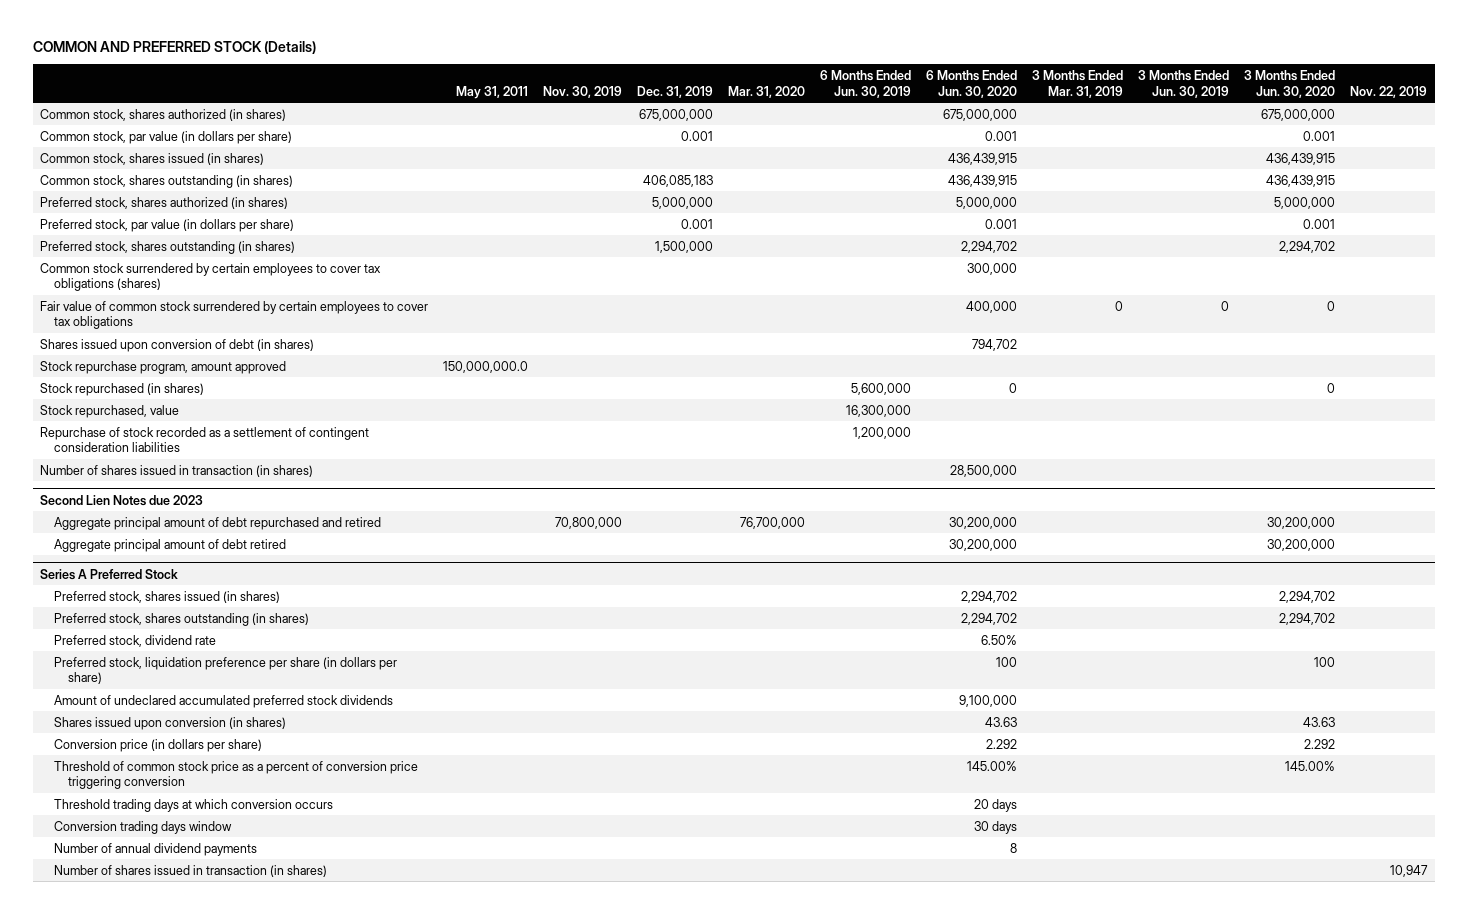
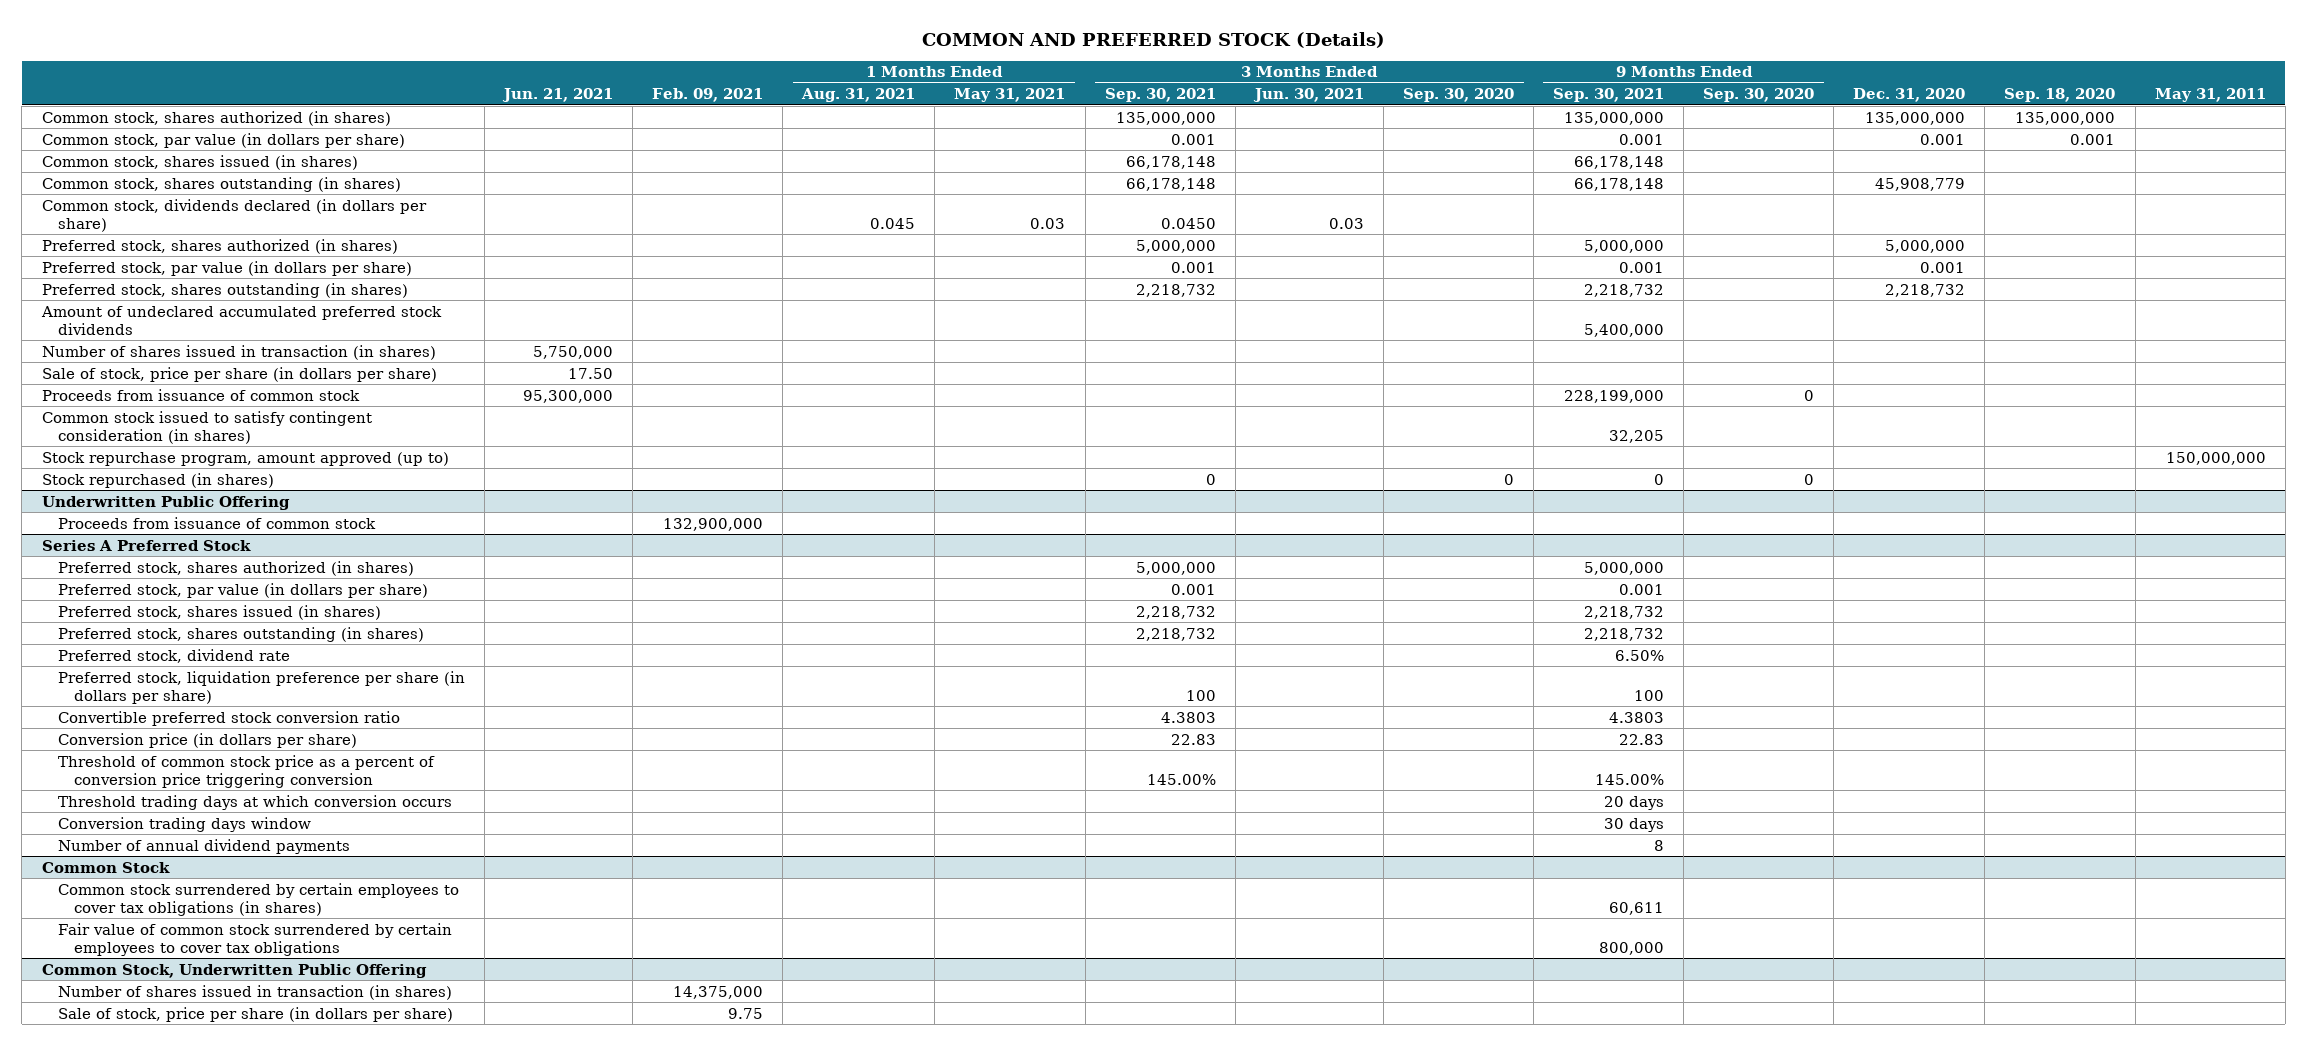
- | May 31, 2011 | Nov. 30, 2019 | Dec. 31, 2019 | Mar. 31, 2020 | 6 Months Ended Jun. 30, 2019 | 6 Months Ended Jun. 30, 2020 | 3 Months Ended Mar. 31, 2019 | 3 Months Ended Jun. 30, 2019 | 3 Months Ended Jun. 30, 2020 | Nov. 22, 2019
+ | Jun. 21, 2021 | Feb. 09, 2021 | 1 Months Ended Aug. 31, 2021 | 1 Months Ended May 31, 2021 | 3 Months Ended Sep. 30, 2021 | 3 Months Ended Jun. 30, 2021 | 3 Months Ended Sep. 30, 2020 | 9 Months Ended Sep. 30, 2021 | 9 Months Ended Sep. 30, 2020 | Dec. 31, 2020 | Sep. 18, 2020 | May 31, 2011
+ Common stock, dividends declared (in dollars per share) | | | 0.045 | 0.03 | 0.0450 | 0.03 | | | | | |
- Common stock surrendered by certain employees to cover tax obligations (shares) | | | | | | 300,000 | | | |
- Fair value of common stock surrendered by certain employees to cover tax obligations | | | | | | 400,000 | 0 | 0 | 0 |
- Shares issued upon conversion of debt (in shares) | | | | | | 794,702 | | | |
- Stock repurchase program, amount approved | 150,000,000.0 | | | | | | | | |
- Stock repurchased, value | | | | | 16,300,000 | | | | |
- Repurchase of stock recorded as a settlement of contingent consideration liabilities | | | | | 1,200,000 | | | | |
+ Amount of undeclared accumulated preferred stock dividends | | | | | | | | 5,400,000 | | | |
- Second Lien Notes due 2023
- Aggregate principal amount of debt repurchased and retired | | 70,800,000 | | 76,700,000 | | 30,200,000 | | | 30,200,000 |
- Aggregate principal amount of debt retired | | | | | | 30,200,000 | | | 30,200,000 |
+ Sale of stock, price per share (in dollars per share) | 17.50 | | | | | | | | | | |
+ Proceeds from issuance of common stock | 95,300,000 | | | | | | | 228,199,000 | 0 | | |
+ Common stock issued to satisfy contingent consideration (in shares) | | | | | | | | 32,205 | | | |
+ Stock repurchase program, amount approved (up to) | | | | | | | | | | | | 150,000,000
moved down: Stock repurchased (in shares) | | | | | 0 | | 0 | 0 | 0 | | |
+ Underwritten Public Offering
+ Proceeds from issuance of common stock | | 132,900,000 | | | | | | | | | |
@ Series A Preferred Stock
+ Preferred stock, shares authorized (in shares) | | | | | 5,000,000 | | | 5,000,000 | | | |
+ Preferred stock, par value (in dollars per share) | | | | | 0.001 | | | 0.001 | | | |
- Amount of undeclared accumulated preferred stock dividends | | | | | | 9,100,000 | | | |
- Shares issued upon conversion (in shares) | | | | | | 43.63 | | | 43.63 |
+ Convertible preferred stock conversion ratio | | | | | 4.3803 | | | 4.3803 | | | |
- Number of shares issued in transaction (in shares) | | | | | | | | | | 10,947
+ Common Stock
+ Common stock surrendered by certain employees to cover tax obligations (in shares) | | | | | | | | 60,611 | | | |
+ Fair value of common stock surrendered by certain employees to cover tax obligations | | | | | | | | 800,000 | | | |
+ Common Stock, Underwritten Public Offering
+ Number of shares issued in transaction (in shares) | | 14,375,000 | | | | | | | | | |
+ Sale of stock, price per share (in dollars per share) | | 9.75 | | | | | | | | | |

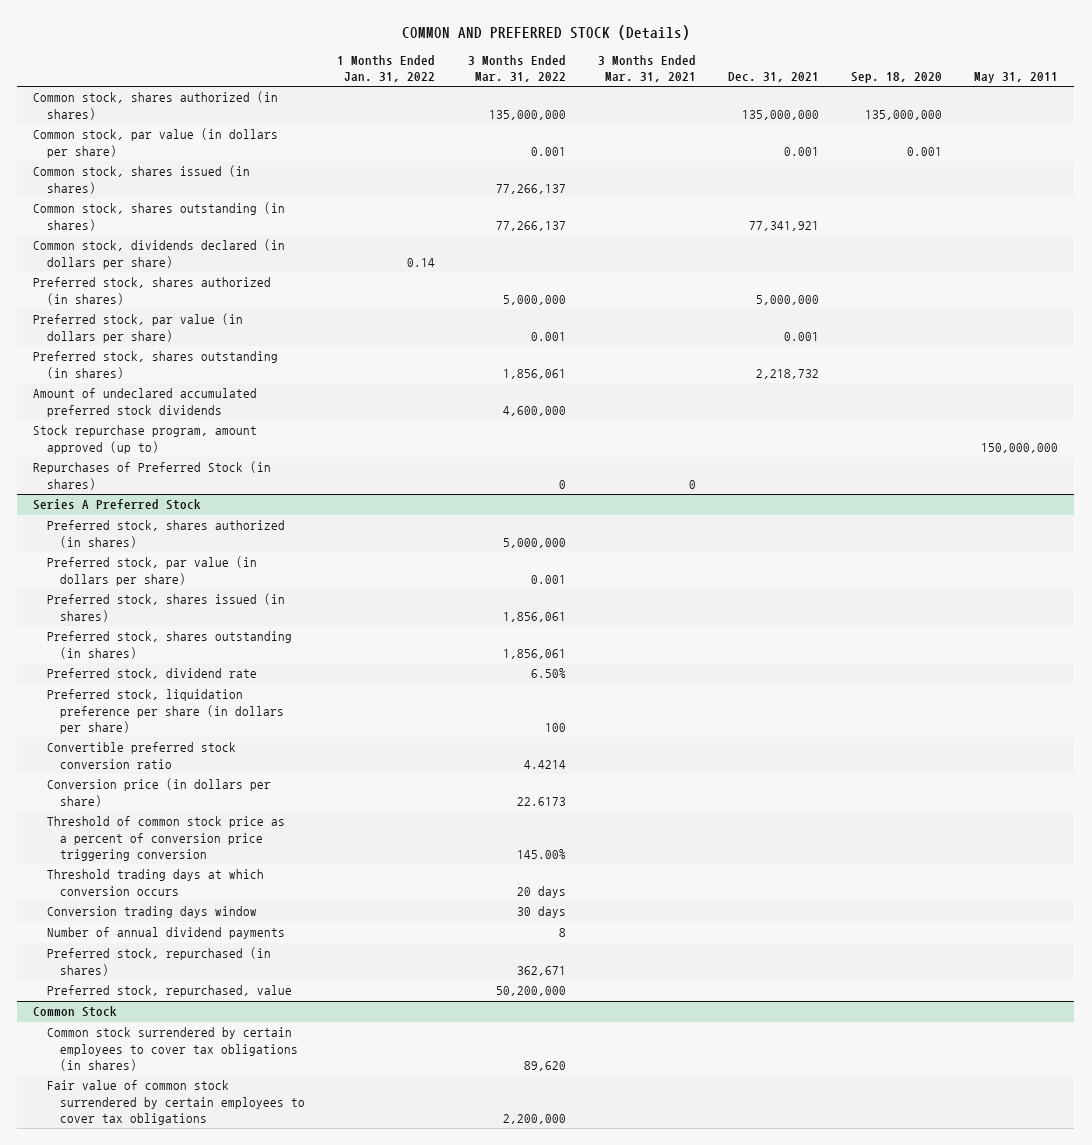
- | Jun. 21, 2021 | Feb. 09, 2021 | 1 Months Ended Aug. 31, 2021 | 1 Months Ended May 31, 2021 | 3 Months Ended Sep. 30, 2021 | 3 Months Ended Jun. 30, 2021 | 3 Months Ended Sep. 30, 2020 | 9 Months Ended Sep. 30, 2021 | 9 Months Ended Sep. 30, 2020 | Dec. 31, 2020 | Sep. 18, 2020 | May 31, 2011
+ | 1 Months Ended Jan. 31, 2022 | 3 Months Ended Mar. 31, 2022 | 3 Months Ended Mar. 31, 2021 | Dec. 31, 2021 | Sep. 18, 2020 | May 31, 2011
- Number of shares issued in transaction (in shares) | 5,750,000 | | | | | | | | | | |
- Sale of stock, price per share (in dollars per share) | 17.50 | | | | | | | | | | |
- Proceeds from issuance of common stock | 95,300,000 | | | | | | | 228,199,000 | 0 | | |
- Common stock issued to satisfy contingent consideration (in shares) | | | | | | | | 32,205 | | | |
- Stock repurchased (in shares) | | | | | 0 | | 0 | 0 | 0 | | |
- Underwritten Public Offering
- Proceeds from issuance of common stock | | 132,900,000 | | | | | | | | | |
+ Repurchases of Preferred Stock (in shares) | | 0 | 0 | | |
@ Series A Preferred Stock
+ Preferred stock, repurchased (in shares) | | 362,671 | | | |
+ Preferred stock, repurchased, value | | 50,200,000 | | | |
- Common Stock, Underwritten Public Offering
- Number of shares issued in transaction (in shares) | | 14,375,000 | | | | | | | | | |
- Sale of stock, price per share (in dollars per share) | | 9.75 | | | | | | | | | |

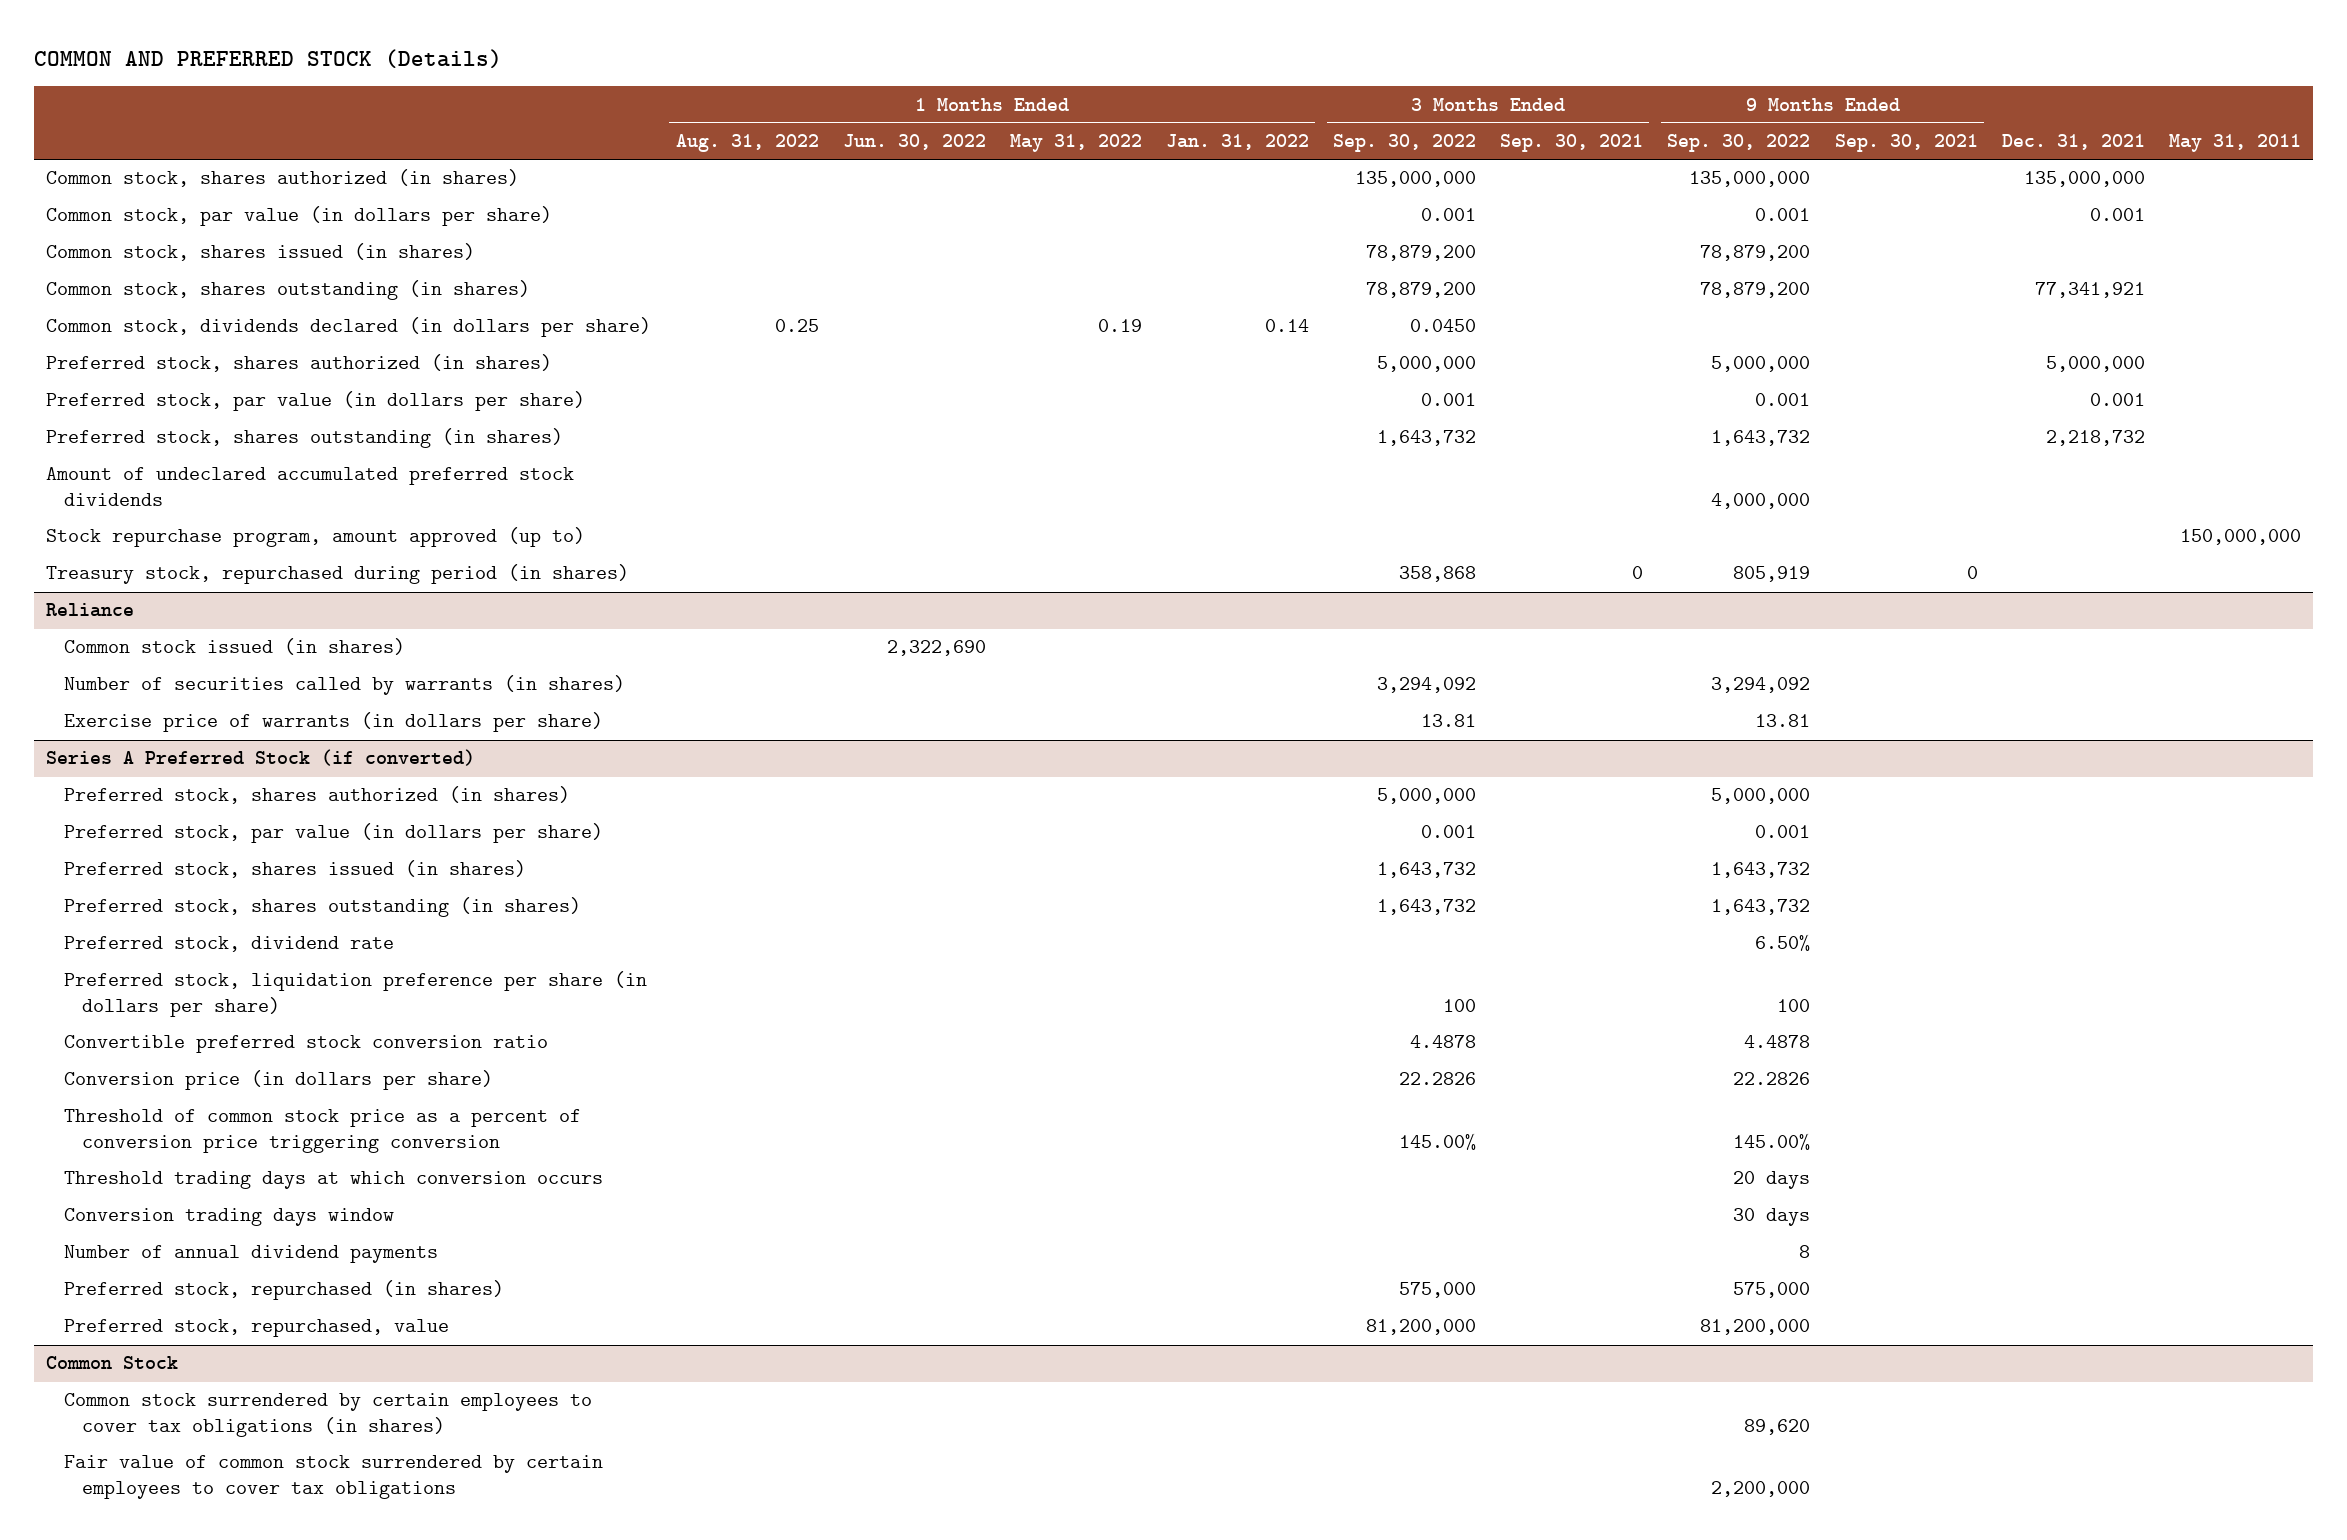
- | 1 Months Ended Jan. 31, 2022 | 3 Months Ended Mar. 31, 2022 | 3 Months Ended Mar. 31, 2021 | Dec. 31, 2021 | Sep. 18, 2020 | May 31, 2011
+ | 1 Months Ended Aug. 31, 2022 | 1 Months Ended Jun. 30, 2022 | 1 Months Ended May 31, 2022 | 1 Months Ended Jan. 31, 2022 | 3 Months Ended Sep. 30, 2022 | 3 Months Ended Sep. 30, 2021 | 9 Months Ended Sep. 30, 2022 | 9 Months Ended Sep. 30, 2021 | Dec. 31, 2021 | May 31, 2011
- Repurchases of Preferred Stock (in shares) | | 0 | 0 | | |
- Series A Preferred Stock
+ Treasury stock, repurchased during period (in shares) | | | | | 358,868 | 0 | 805,919 | 0 | |
+ Reliance
+ Common stock issued (in shares) | | 2,322,690 | | | | | | | |
+ Number of securities called by warrants (in shares) | | | | | 3,294,092 | | 3,294,092 | | |
+ Exercise price of warrants (in dollars per share) | | | | | 13.81 | | 13.81 | | |
+ Series A Preferred Stock (if converted)

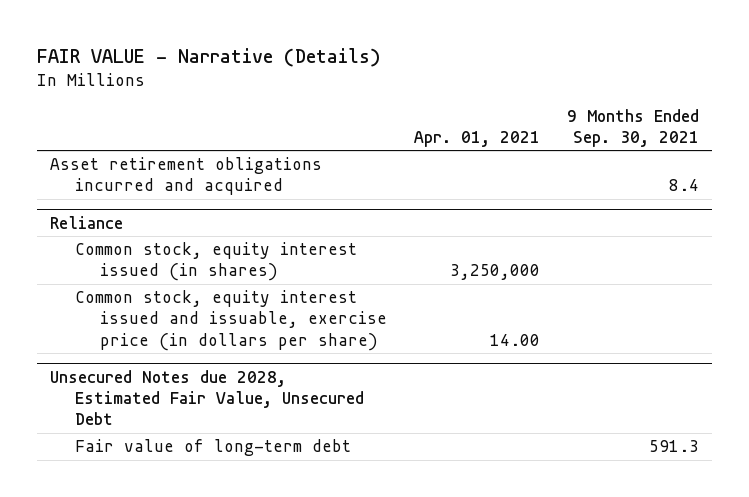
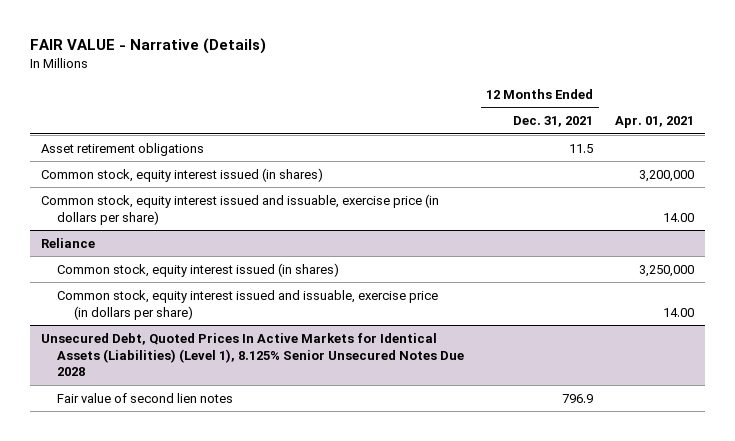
- | Apr. 01, 2021 | 9 Months Ended Sep. 30, 2021
+ | 12 Months Ended Dec. 31, 2021 | Apr. 01, 2021
- Asset retirement obligations incurred and acquired | | 8.4
+ Asset retirement obligations | 11.5 |
+ Common stock, equity interest issued (in shares) | | 3,200,000
+ Common stock, equity interest issued and issuable, exercise price (in dollars per share) | | 14.00
- Unsecured Notes due 2028, Estimated Fair Value, Unsecured Debt
- Fair value of long-term debt | | 591.3
+ Unsecured Debt, Quoted Prices In Active Markets for Identical Assets (Liabilities) (Level 1), 8.125% Senior Unsecured Notes Due 2028
+ Fair value of second lien notes | 796.9 |

